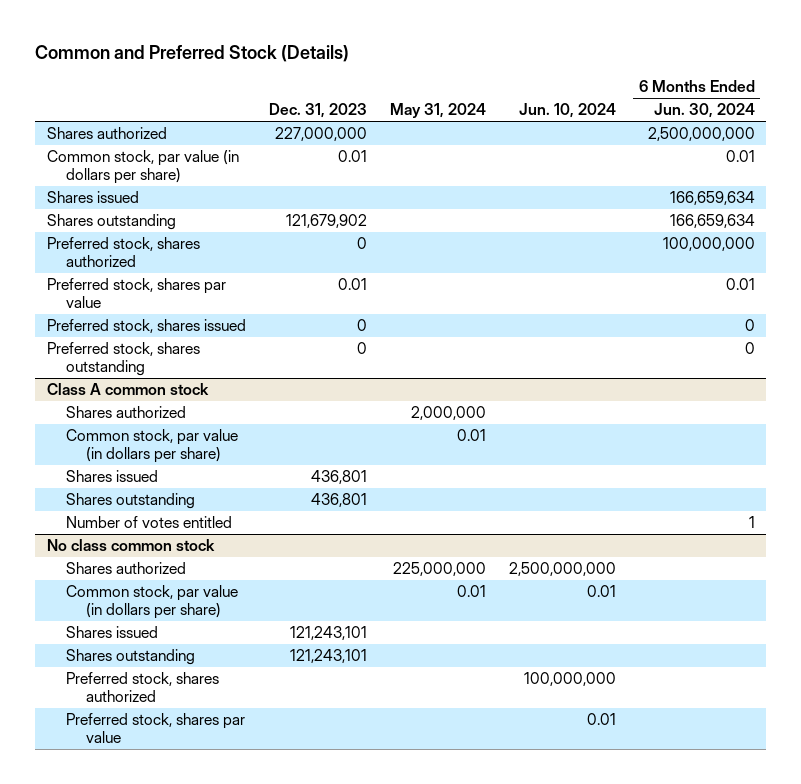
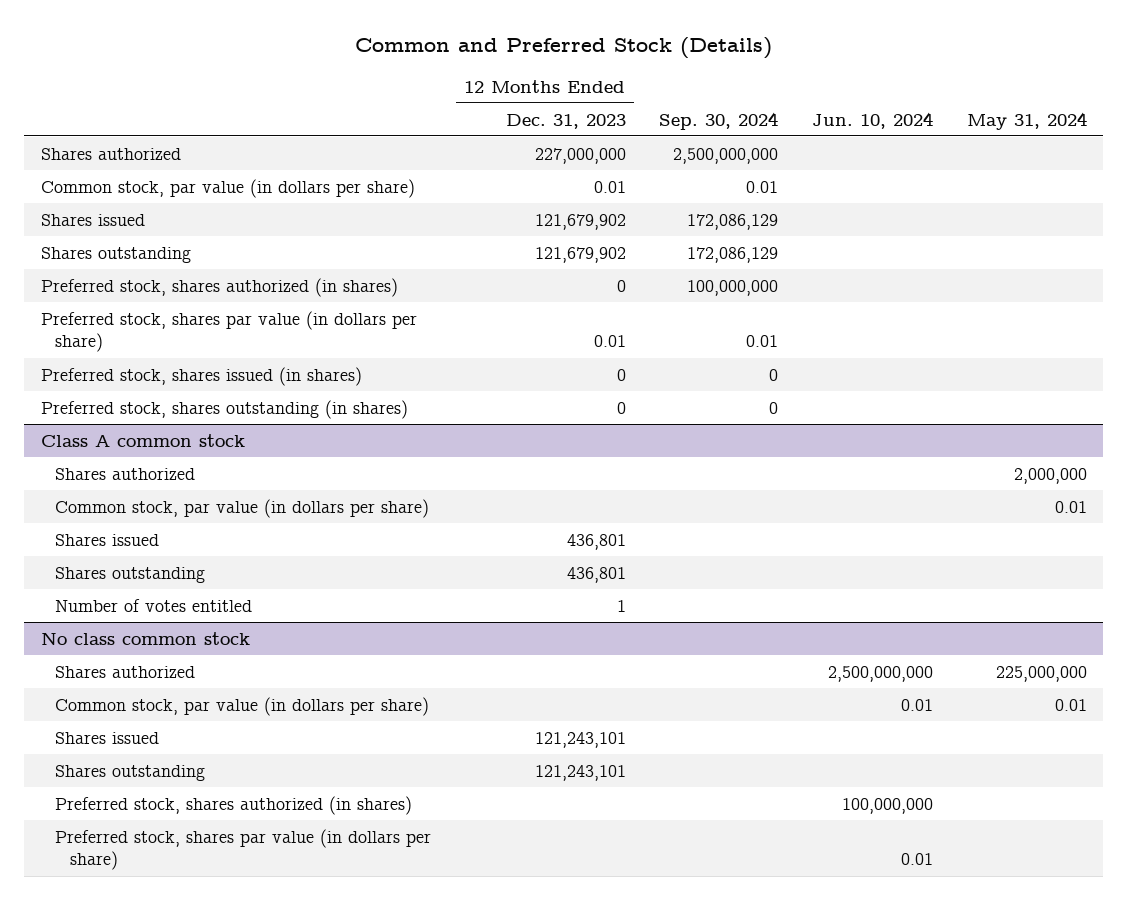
- | Dec. 31, 2023 | May 31, 2024 | Jun. 10, 2024 | 6 Months Ended Jun. 30, 2024
+ | 12 Months Ended Dec. 31, 2023 | Sep. 30, 2024 | Jun. 10, 2024 | May 31, 2024
- Preferred stock, shares authorized | 0 | | | 100,000,000
- Preferred stock, shares par value | 0.01 | | | 0.01
- Preferred stock, shares issued | 0 | | | 0
- Preferred stock, shares outstanding | 0 | | | 0
+ Preferred stock, shares authorized (in shares) | 0 | 100,000,000 | |
+ Preferred stock, shares par value (in dollars per share) | 0.01 | 0.01 | |
+ Preferred stock, shares issued (in shares) | 0 | 0 | |
+ Preferred stock, shares outstanding (in shares) | 0 | 0 | |
@ No class common stock
- Preferred stock, shares authorized | | | 100,000,000 |
- Preferred stock, shares par value | | | 0.01 |
+ Preferred stock, shares authorized (in shares) | | | 100,000,000 |
+ Preferred stock, shares par value (in dollars per share) | | | 0.01 |

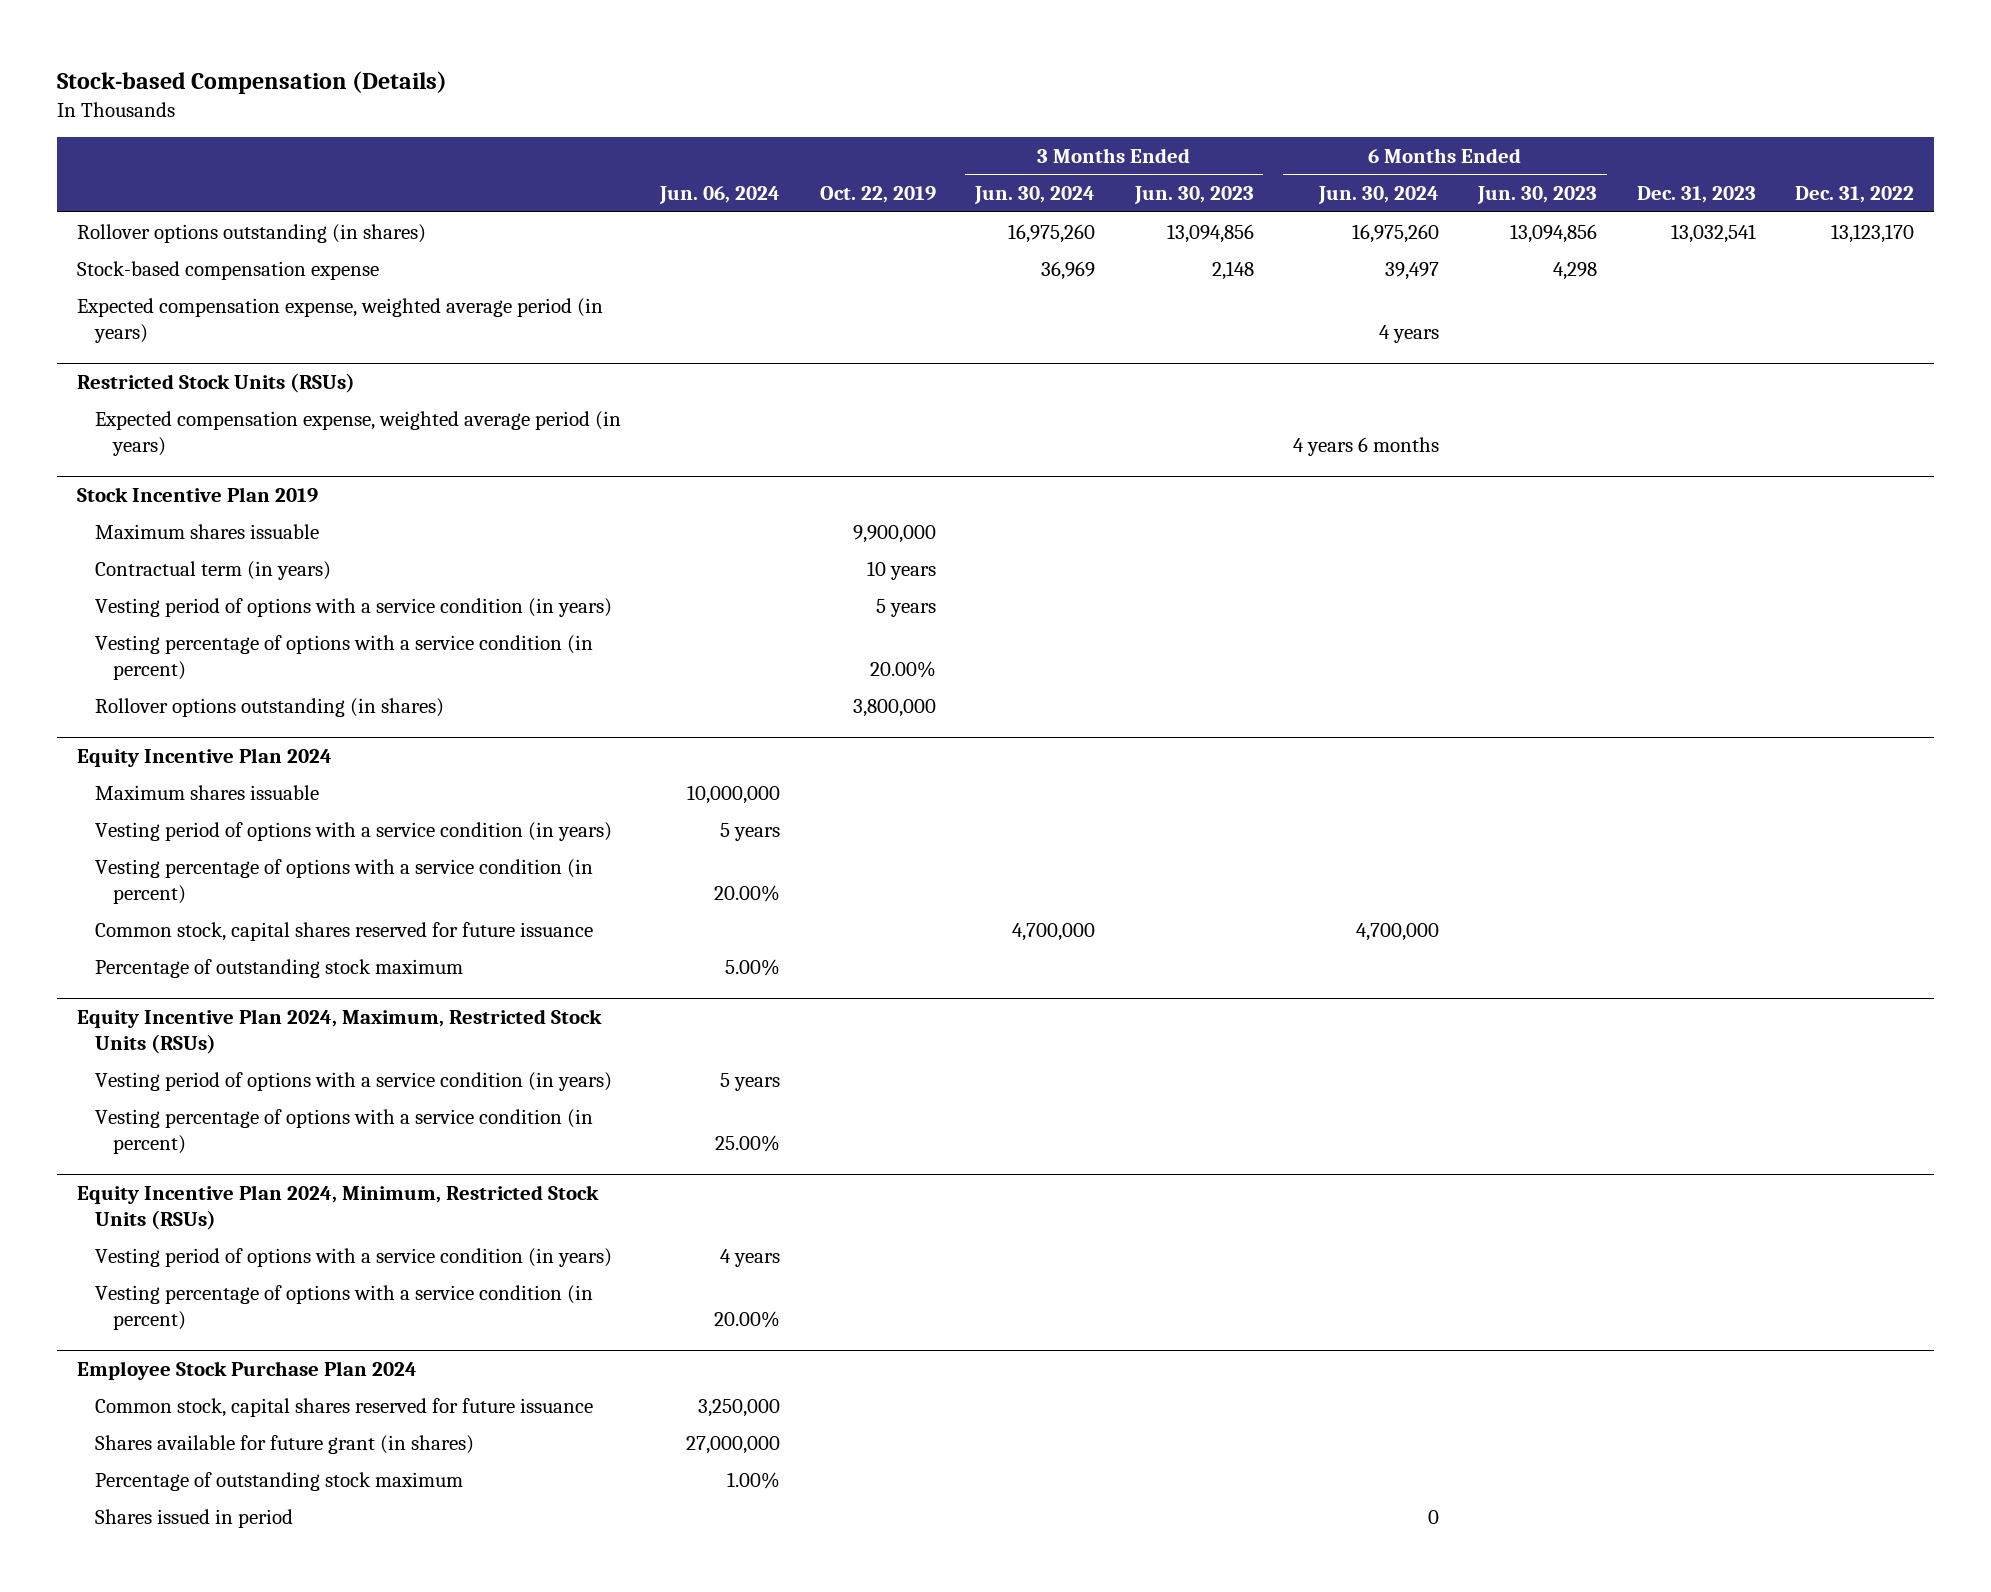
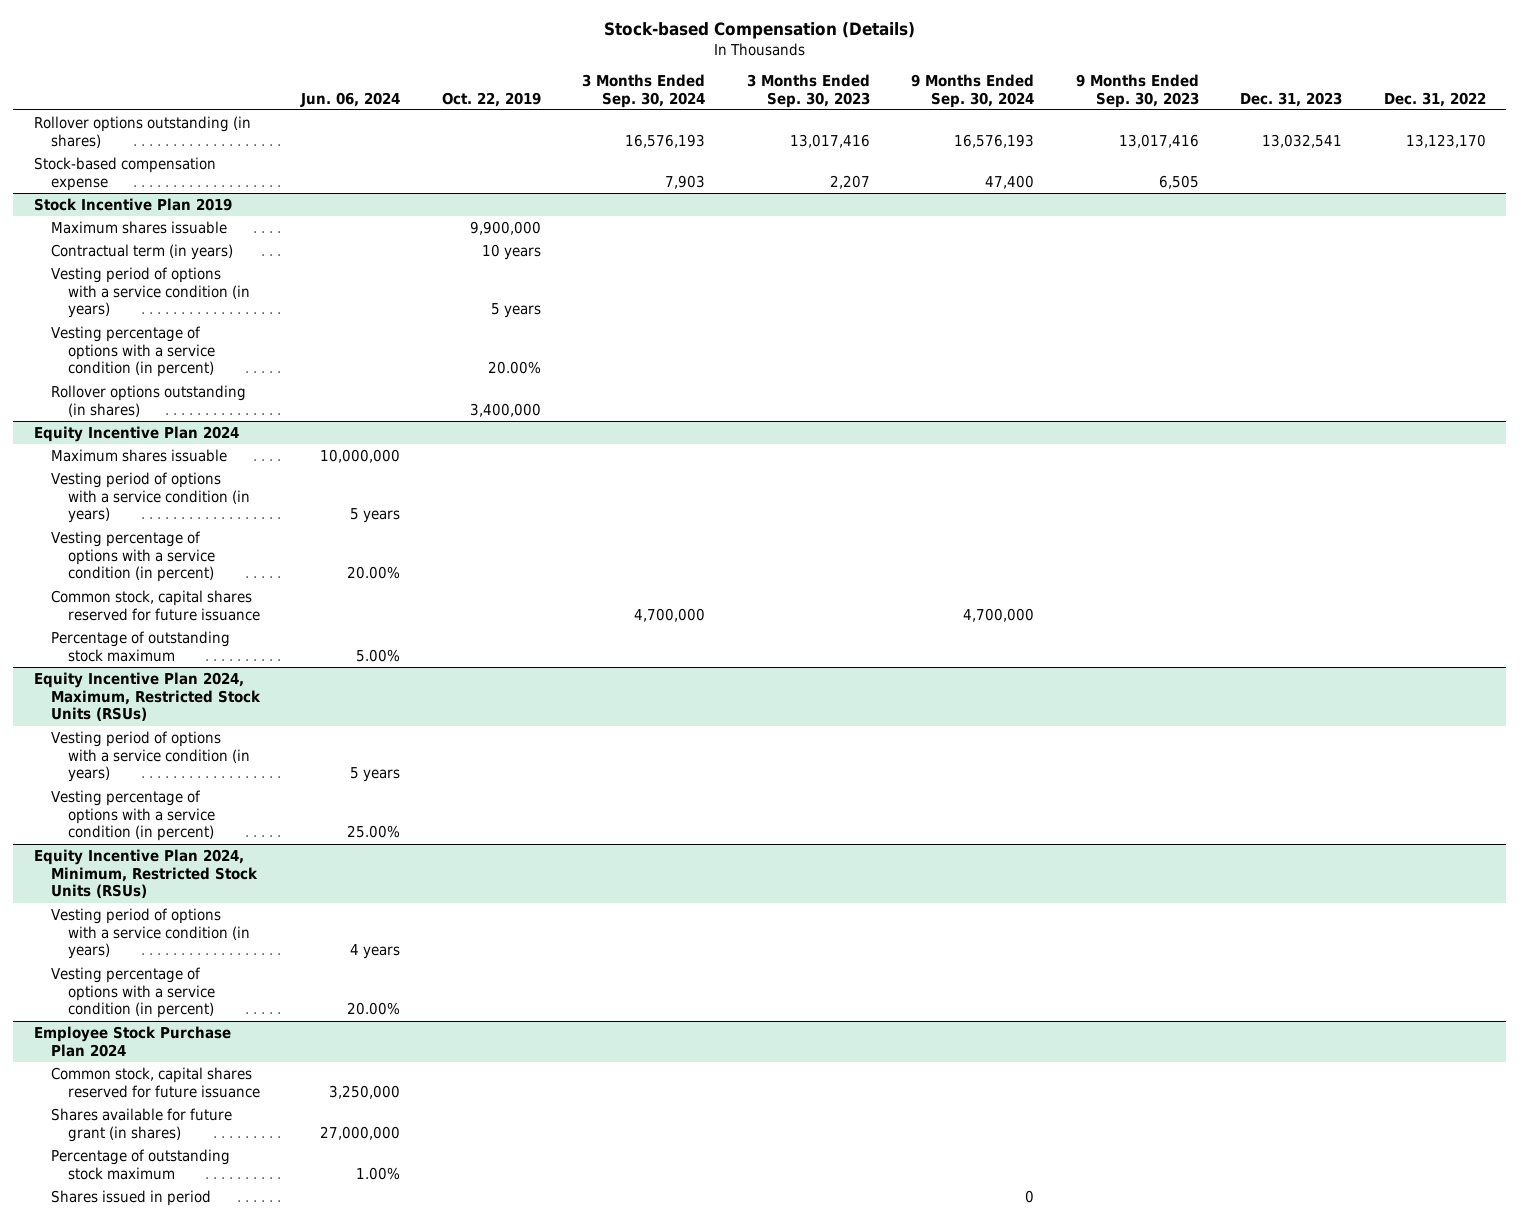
- | Jun. 06, 2024 | Oct. 22, 2019 | 3 Months Ended Jun. 30, 2024 | 3 Months Ended Jun. 30, 2023 | 6 Months Ended Jun. 30, 2024 | 6 Months Ended Jun. 30, 2023 | Dec. 31, 2023 | Dec. 31, 2022
+ | Jun. 06, 2024 | Oct. 22, 2019 | 3 Months Ended Sep. 30, 2024 | 3 Months Ended Sep. 30, 2023 | 9 Months Ended Sep. 30, 2024 | 9 Months Ended Sep. 30, 2023 | Dec. 31, 2023 | Dec. 31, 2022
- Expected compensation expense, weighted average period (in years) | | | | | 4 years | | |
- Restricted Stock Units (RSUs)
- Expected compensation expense, weighted average period (in years) | | | | | 4 years 6 months | | |
@ Stock Incentive Plan 2019
- Rollover options outstanding (in shares) | | 3,800,000 | | | | | |
+ Rollover options outstanding (in shares) | | 3,400,000 | | | | | |

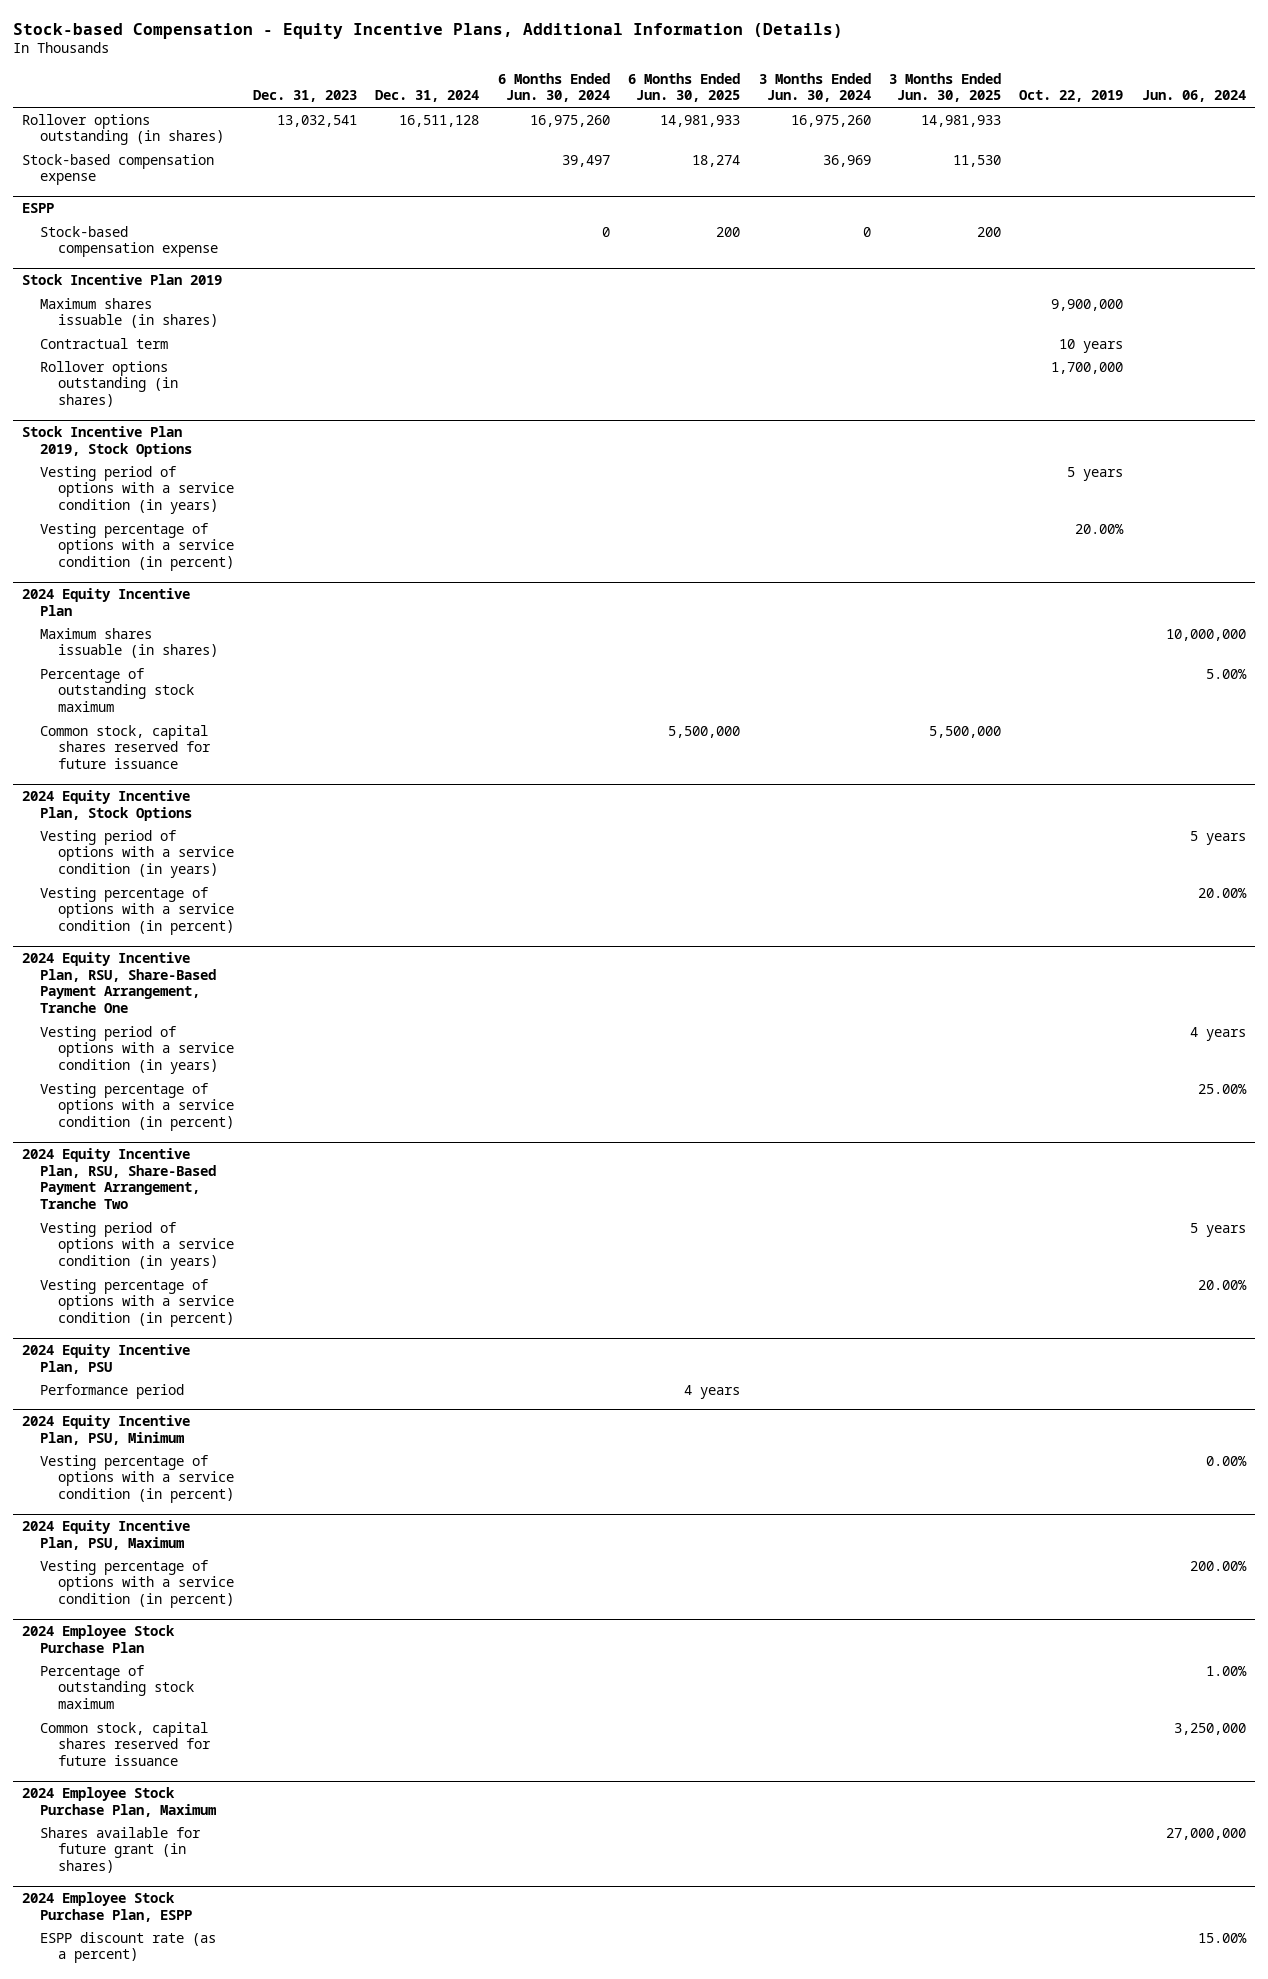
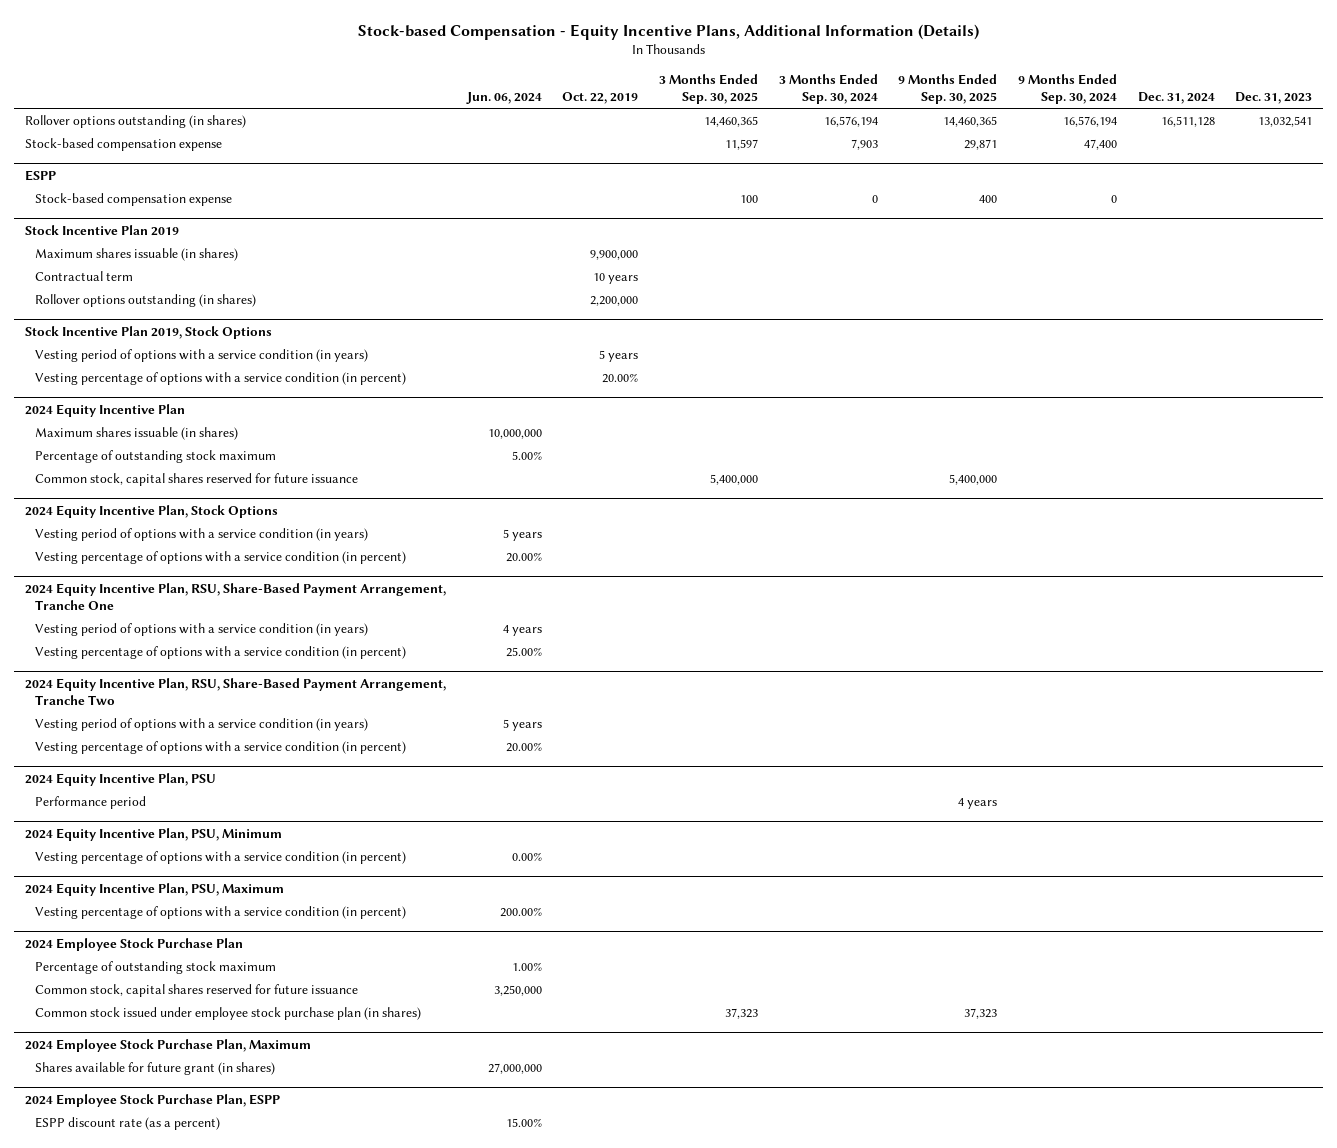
- | Dec. 31, 2023 | Dec. 31, 2024 | 6 Months Ended Jun. 30, 2024 | 6 Months Ended Jun. 30, 2025 | 3 Months Ended Jun. 30, 2024 | 3 Months Ended Jun. 30, 2025 | Oct. 22, 2019 | Jun. 06, 2024
+ | Jun. 06, 2024 | Oct. 22, 2019 | 3 Months Ended Sep. 30, 2025 | 3 Months Ended Sep. 30, 2024 | 9 Months Ended Sep. 30, 2025 | 9 Months Ended Sep. 30, 2024 | Dec. 31, 2024 | Dec. 31, 2023
@ Stock Incentive Plan 2019
- Rollover options outstanding (in shares) | | | | | | | 1,700,000 |
+ Rollover options outstanding (in shares) | | 2,200,000 | | | | | |
@ 2024 Employee Stock Purchase Plan
+ Common stock issued under employee stock purchase plan (in shares) | | | 37,323 | | 37,323 | | |

